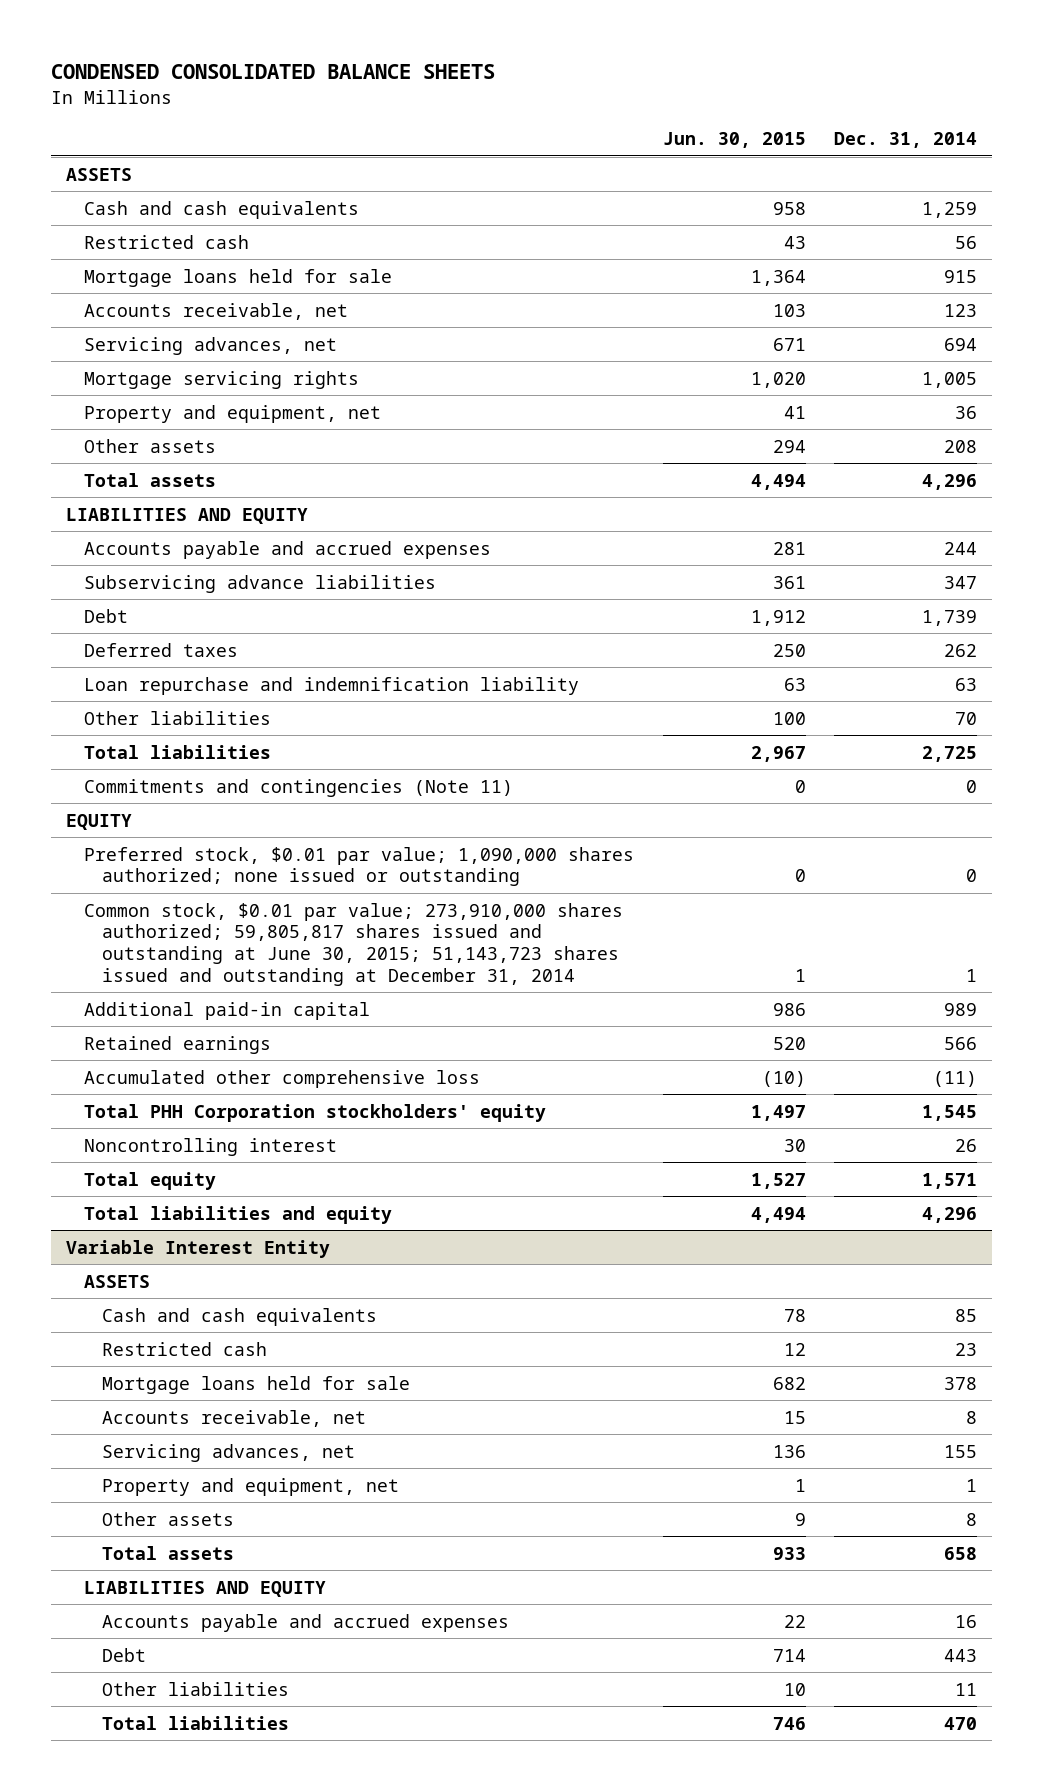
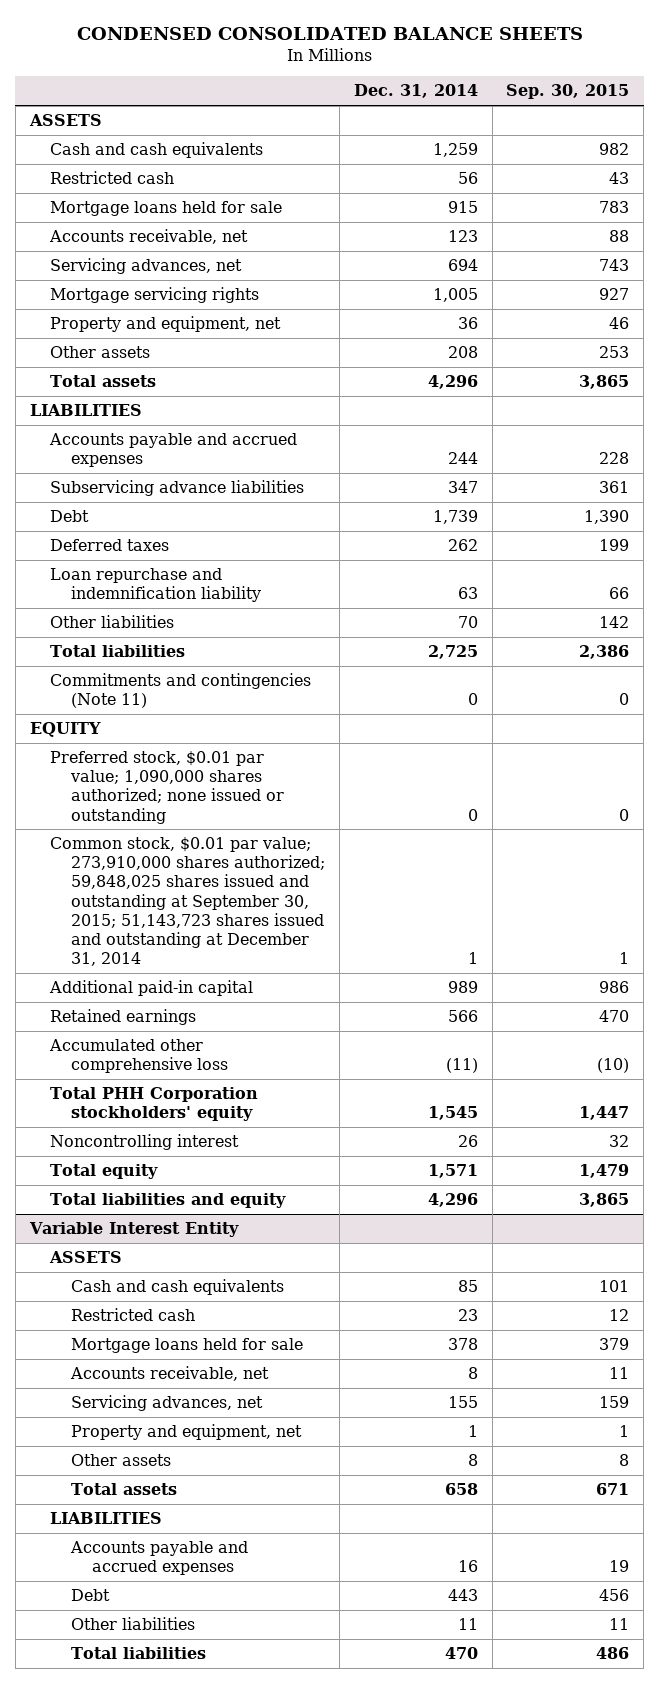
- | Jun. 30, 2015 | Dec. 31, 2014
+ | Dec. 31, 2014 | Sep. 30, 2015
- LIABILITIES AND EQUITY
+ LIABILITIES
- Common stock, $0.01 par value; 273,910,000 shares authorized; 59,805,817 shares issued and outstanding at June 30, 2015; 51,143,723 shares issued and outstanding at December 31, 2014 | 1 | 1
+ Common stock, $0.01 par value; 273,910,000 shares authorized; 59,848,025 shares issued and outstanding at September 30, 2015; 51,143,723 shares issued and outstanding at December 31, 2014 | 1 | 1
@ Variable Interest Entity
- LIABILITIES AND EQUITY
+ LIABILITIES

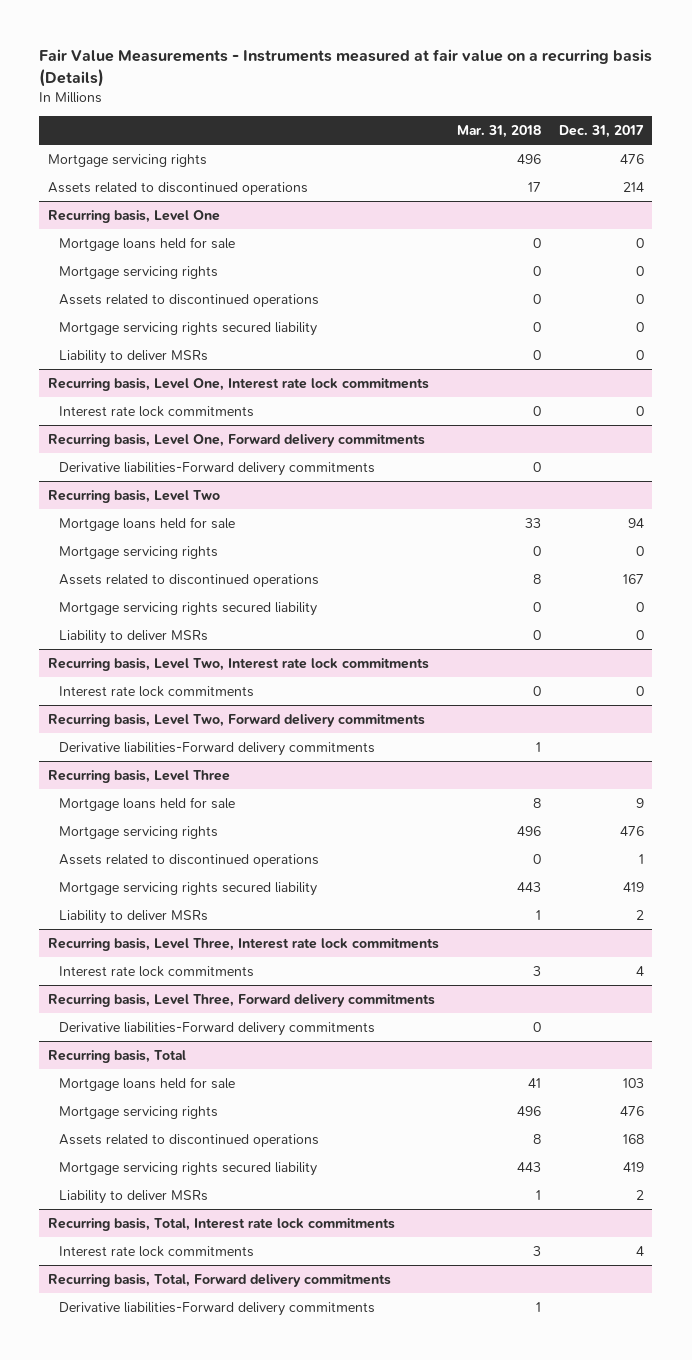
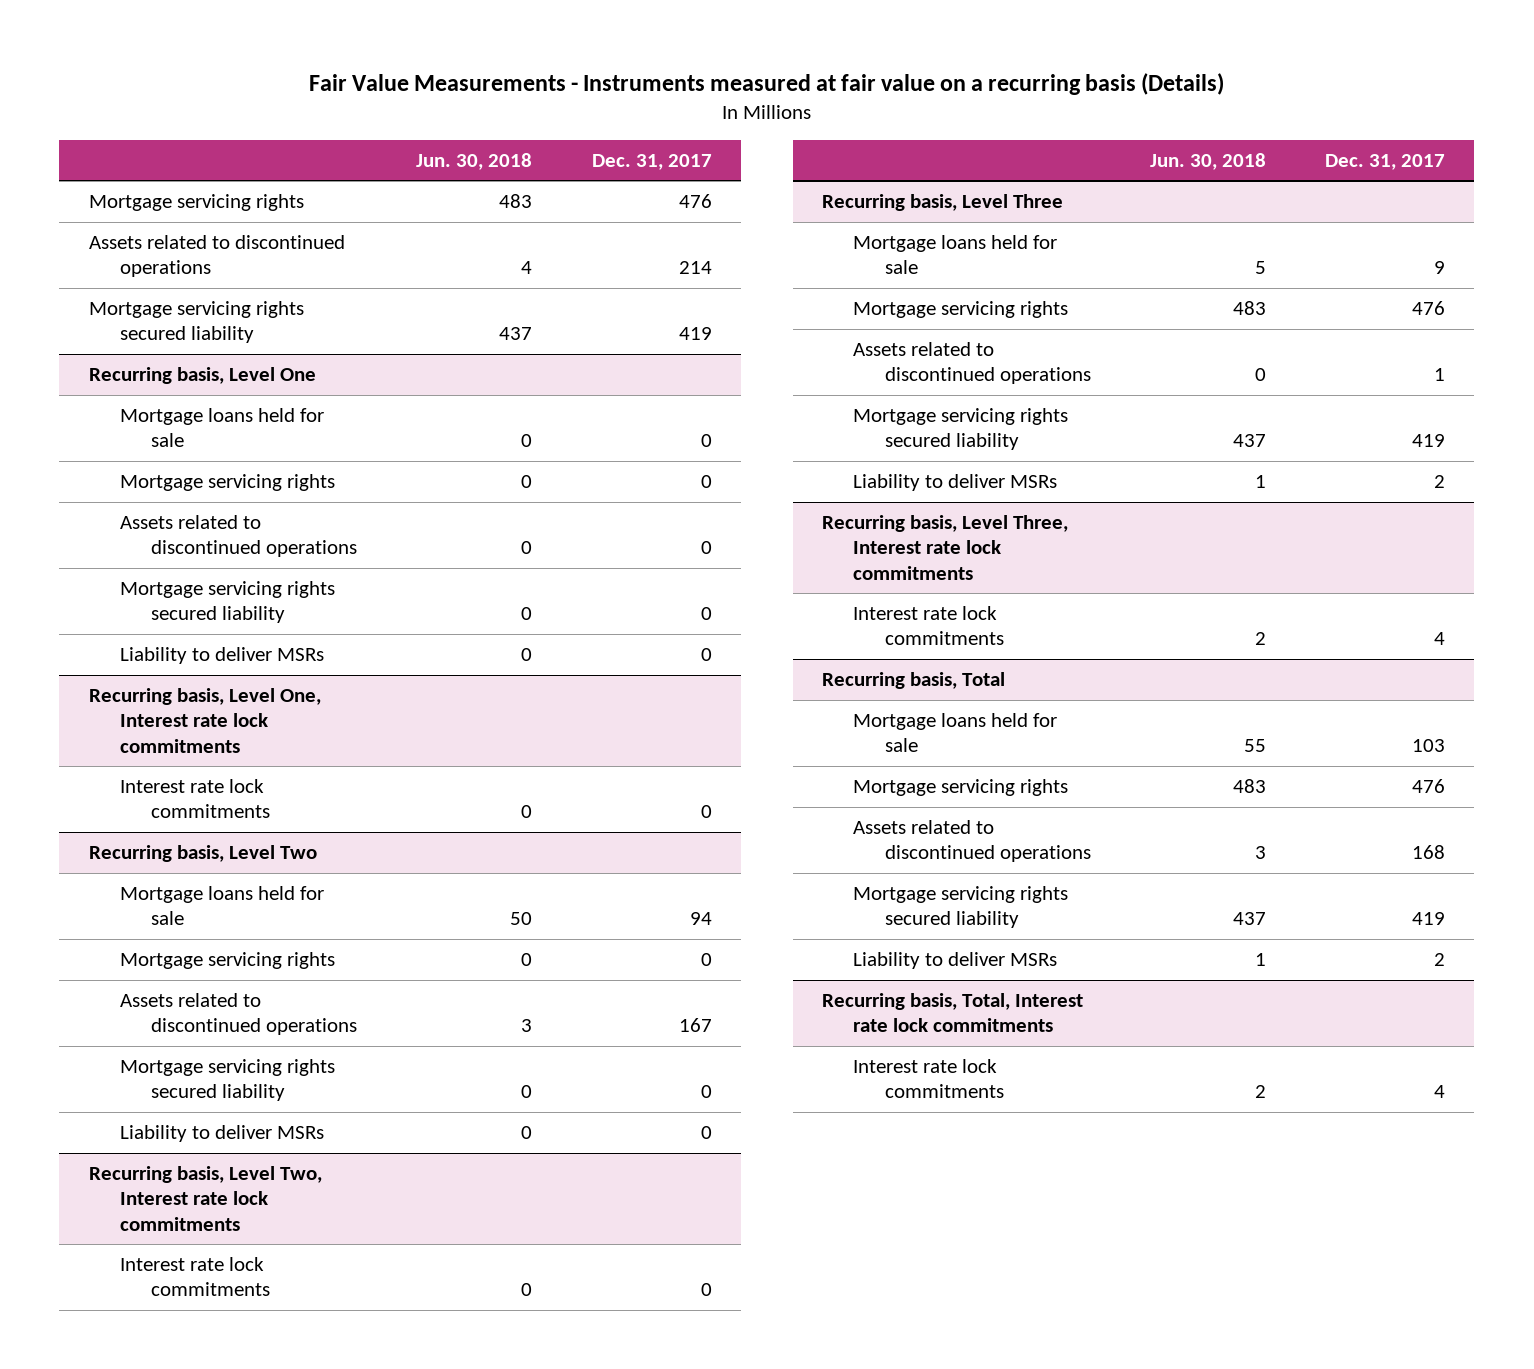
- | Mar. 31, 2018 | Dec. 31, 2017
+ | Jun. 30, 2018 | Dec. 31, 2017
+ Mortgage servicing rights secured liability | 437 | 419
- Recurring basis, Level One, Forward delivery commitments
- Derivative liabilities-Forward delivery commitments | 0 |
- Recurring basis, Level Two, Forward delivery commitments
- Derivative liabilities-Forward delivery commitments | 1 |
- Recurring basis, Level Three, Forward delivery commitments
- Derivative liabilities-Forward delivery commitments | 0 |
- Recurring basis, Total, Forward delivery commitments
- Derivative liabilities-Forward delivery commitments | 1 |

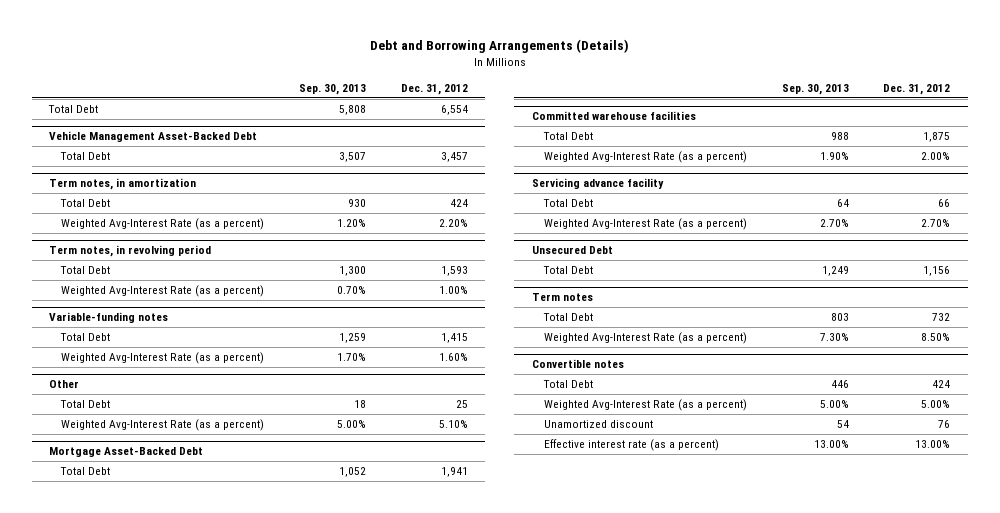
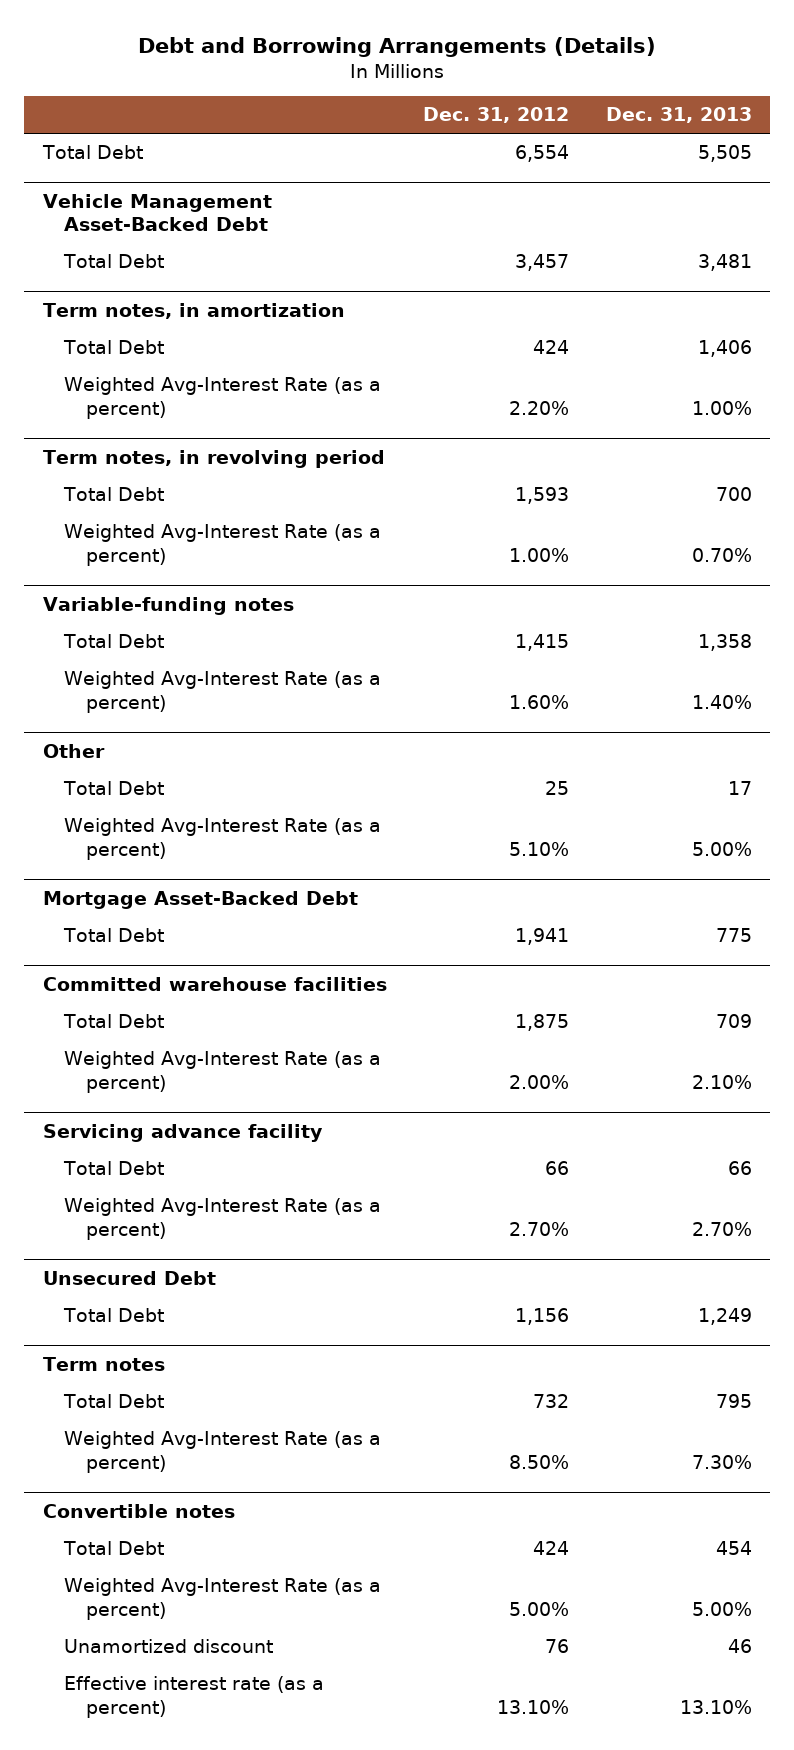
- | Sep. 30, 2013 | Dec. 31, 2012
+ | Dec. 31, 2012 | Dec. 31, 2013
@ Convertible notes
- Effective interest rate (as a percent) | 13.00% | 13.00%
+ Effective interest rate (as a percent) | 13.10% | 13.10%

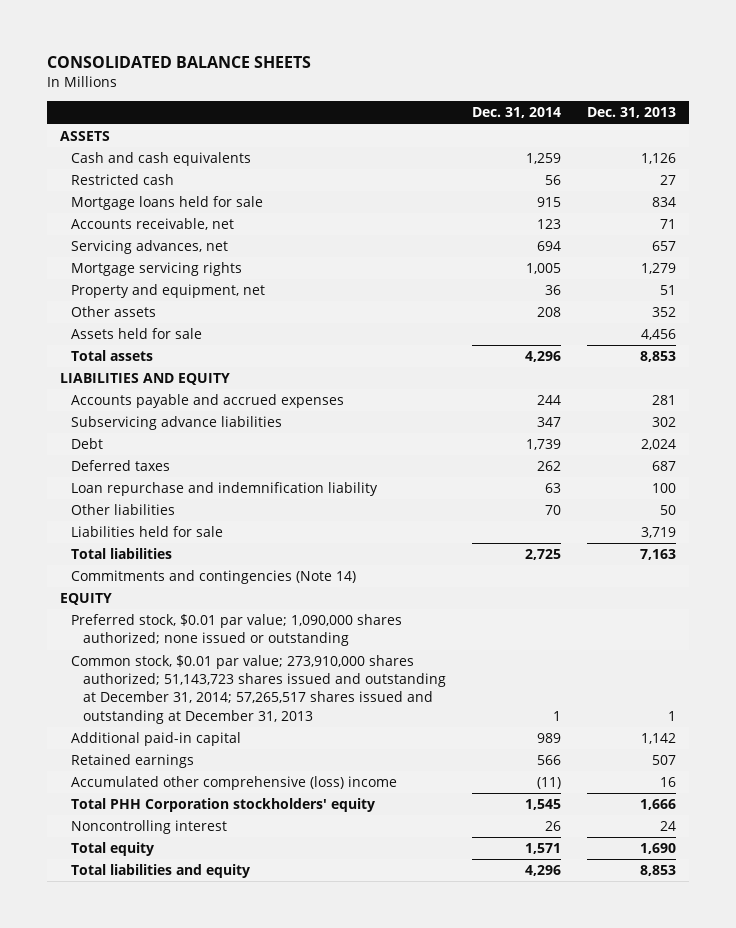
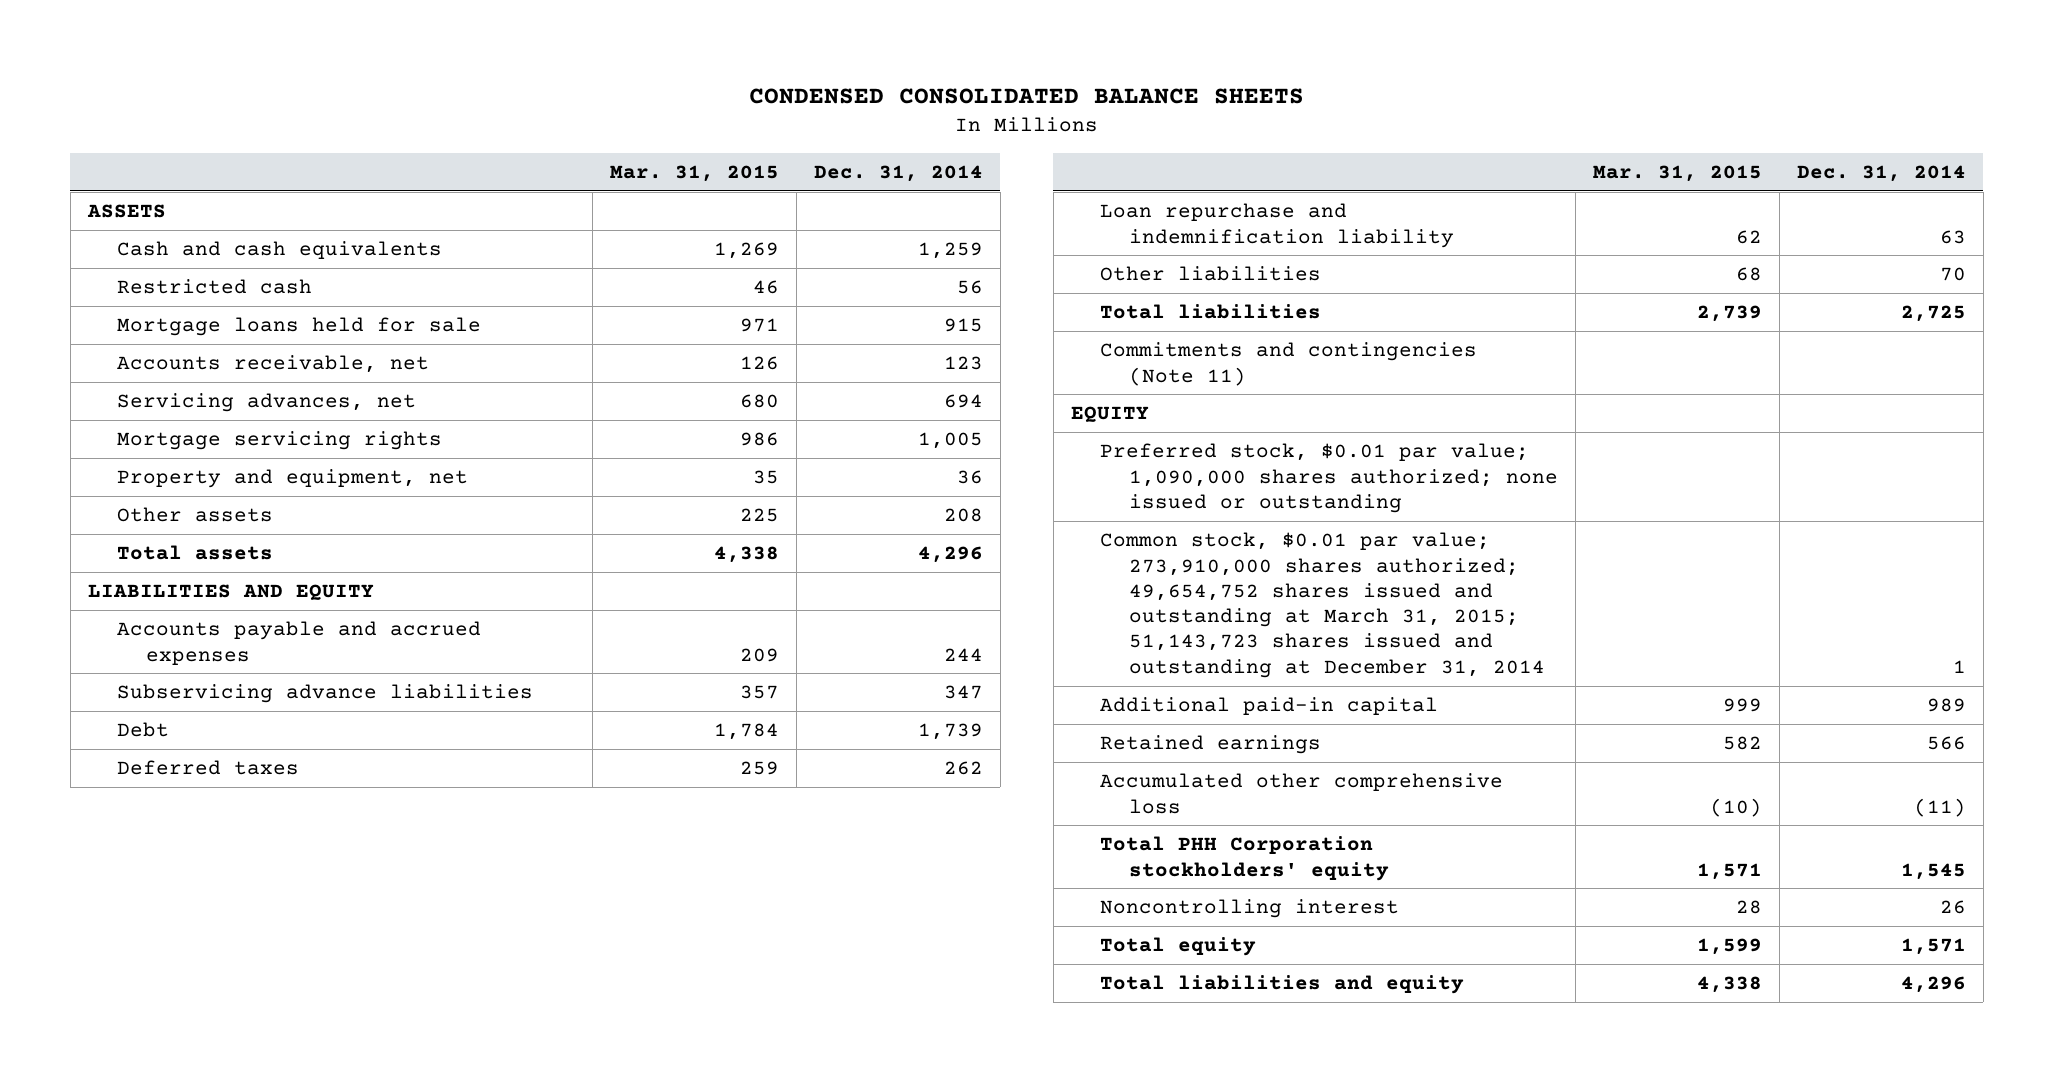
- CONSOLIDATED BALANCE SHEETS
+ CONDENSED CONSOLIDATED BALANCE SHEETS
- | Dec. 31, 2014 | Dec. 31, 2013
+ | Mar. 31, 2015 | Dec. 31, 2014
- Assets held for sale | | 4,456
- Liabilities held for sale | | 3,719
- Commitments and contingencies (Note 14)
+ Commitments and contingencies (Note 11)
- Common stock, $0.01 par value; 273,910,000 shares authorized; 51,143,723 shares issued and outstanding at December 31, 2014; 57,265,517 shares issued and outstanding at December 31, 2013 | 1 | 1
+ Common stock, $0.01 par value; 273,910,000 shares authorized; 49,654,752 shares issued and outstanding at March 31, 2015; 51,143,723 shares issued and outstanding at December 31, 2014 | | 1
- Accumulated other comprehensive (loss) income | (11) | 16
+ Accumulated other comprehensive loss | (10) | (11)

